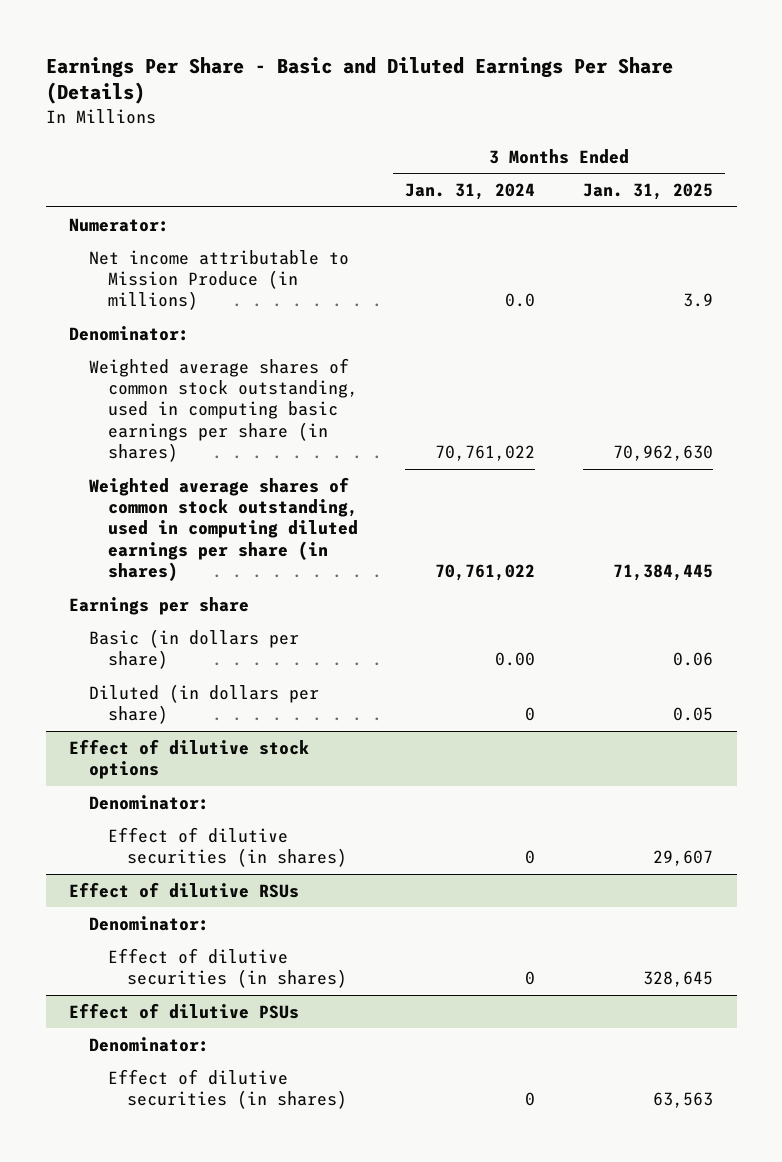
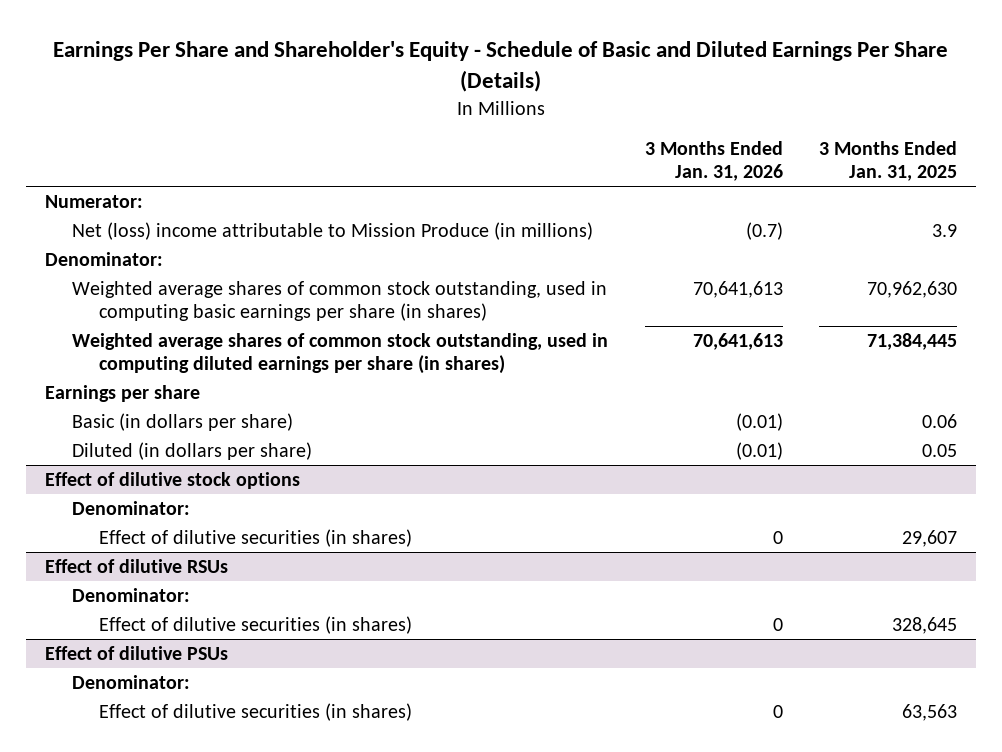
- Earnings Per Share - Basic and Diluted Earnings Per Share (Details)
+ Earnings Per Share and Shareholder's Equity - Schedule of Basic and Diluted Earnings Per Share (Details)
- | 3 Months Ended Jan. 31, 2024 | 3 Months Ended Jan. 31, 2025
+ | 3 Months Ended Jan. 31, 2026 | 3 Months Ended Jan. 31, 2025
- Net income attributable to Mission Produce (in millions) | 0.0 | 3.9
+ Net (loss) income attributable to Mission Produce (in millions) | (0.7) | 3.9

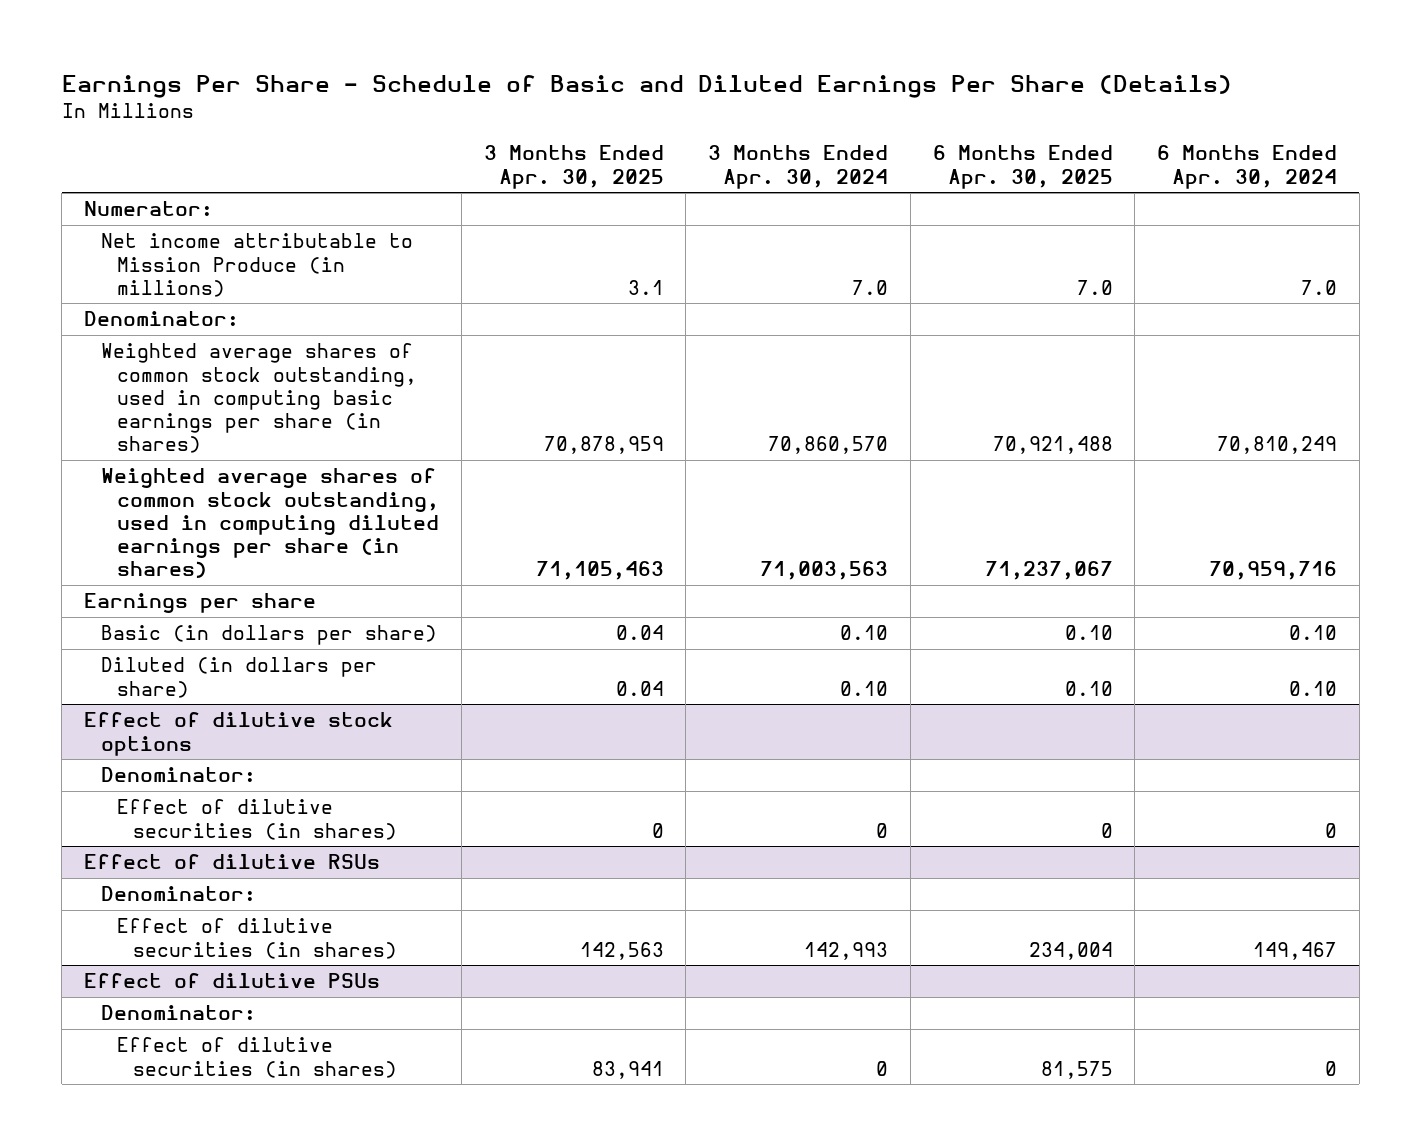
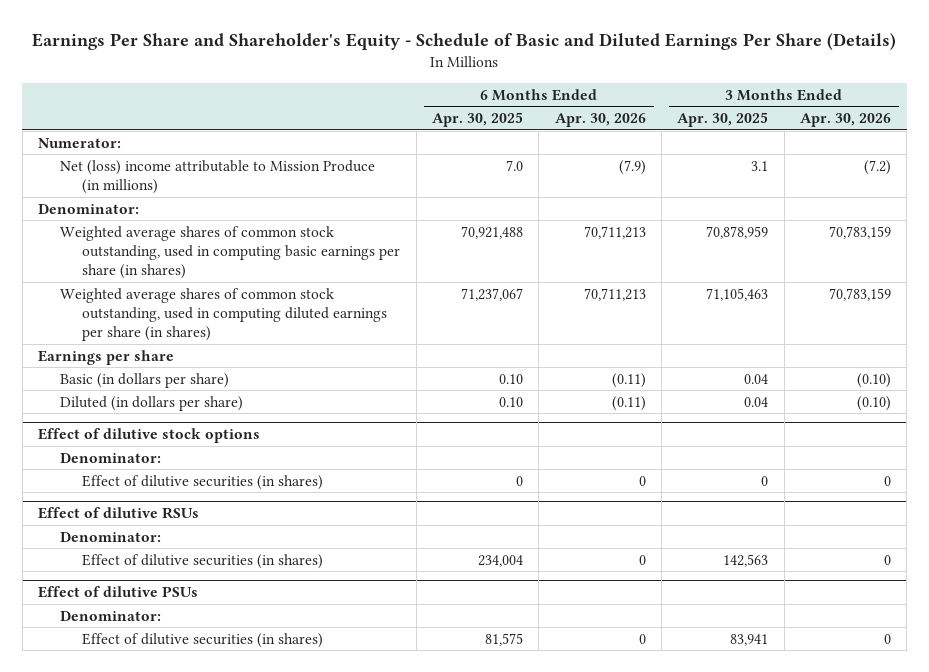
- Earnings Per Share - Schedule of Basic and Diluted Earnings Per Share (Details)
+ Earnings Per Share and Shareholder's Equity - Schedule of Basic and Diluted Earnings Per Share (Details)
- | 3 Months Ended Apr. 30, 2025 | 3 Months Ended Apr. 30, 2024 | 6 Months Ended Apr. 30, 2025 | 6 Months Ended Apr. 30, 2024
+ | 6 Months Ended Apr. 30, 2025 | 6 Months Ended Apr. 30, 2026 | 3 Months Ended Apr. 30, 2025 | 3 Months Ended Apr. 30, 2026
- Net income attributable to Mission Produce (in millions) | 3.1 | 7.0 | 7.0 | 7.0
+ Net (loss) income attributable to Mission Produce (in millions) | 7.0 | (7.9) | 3.1 | (7.2)

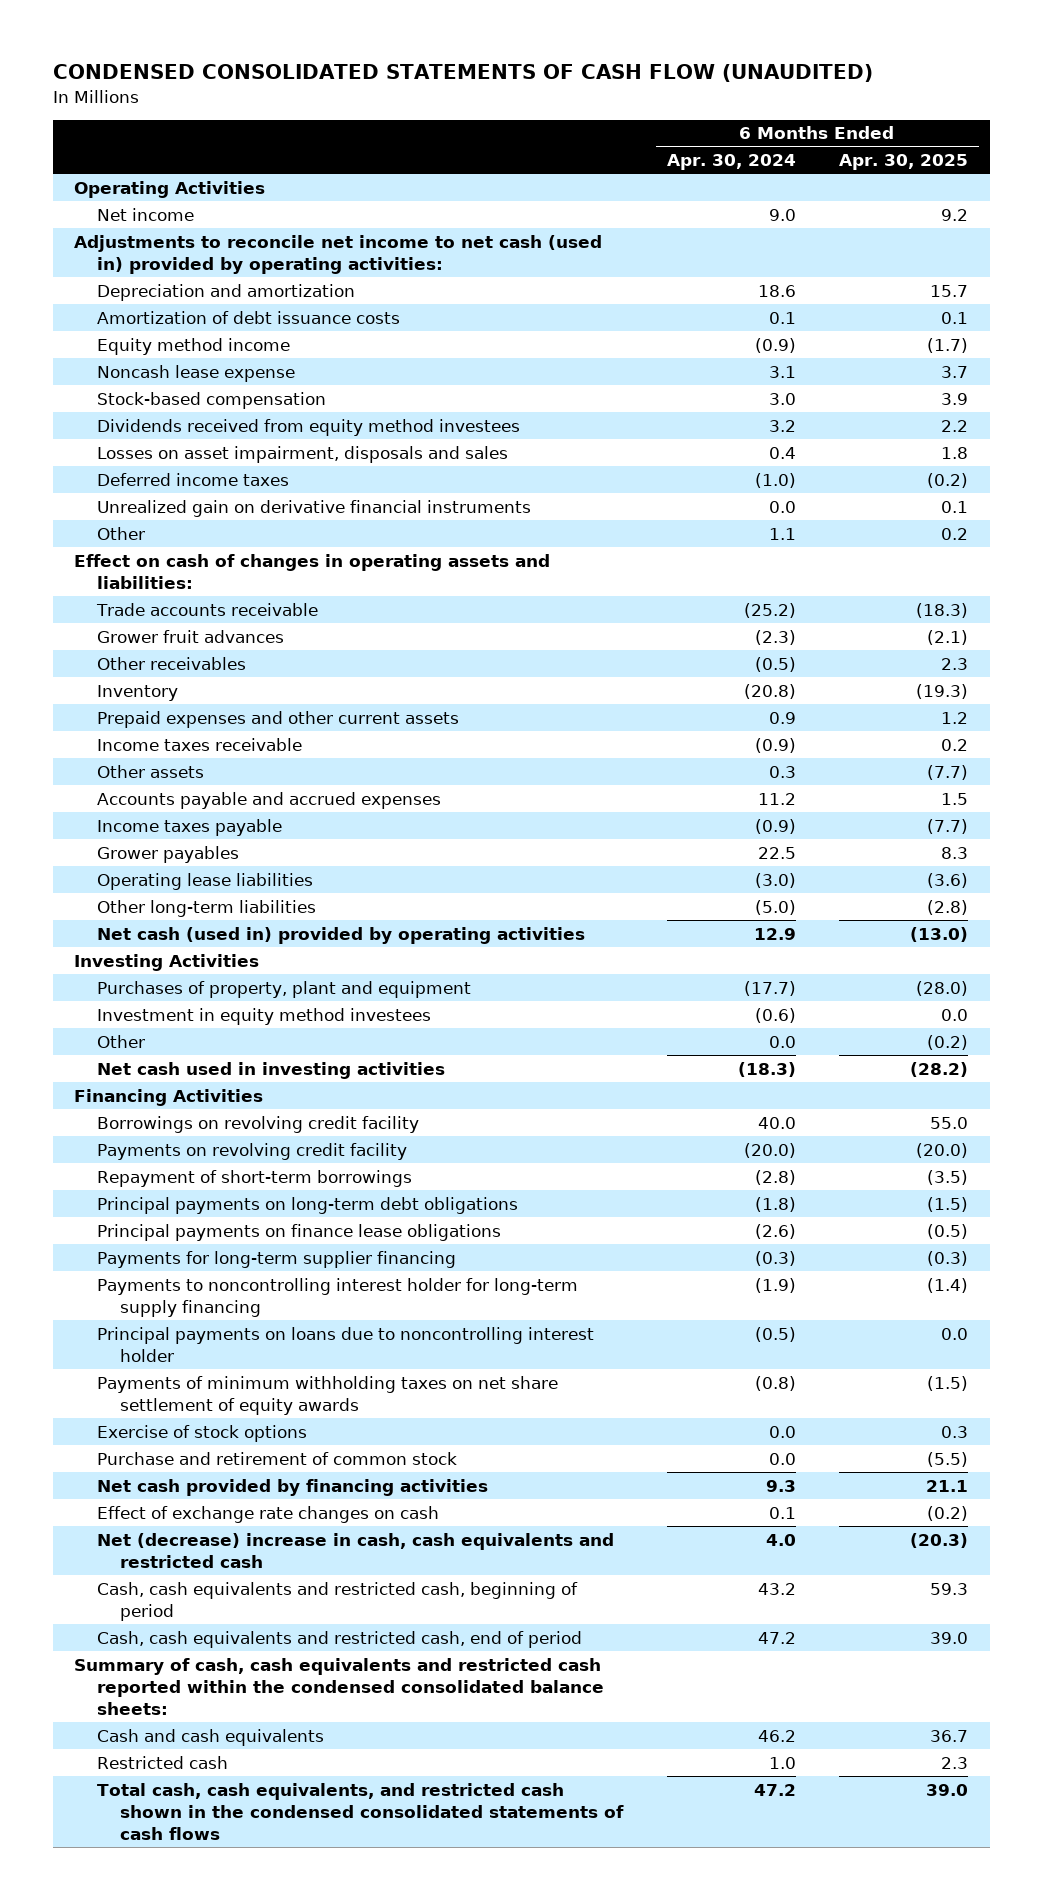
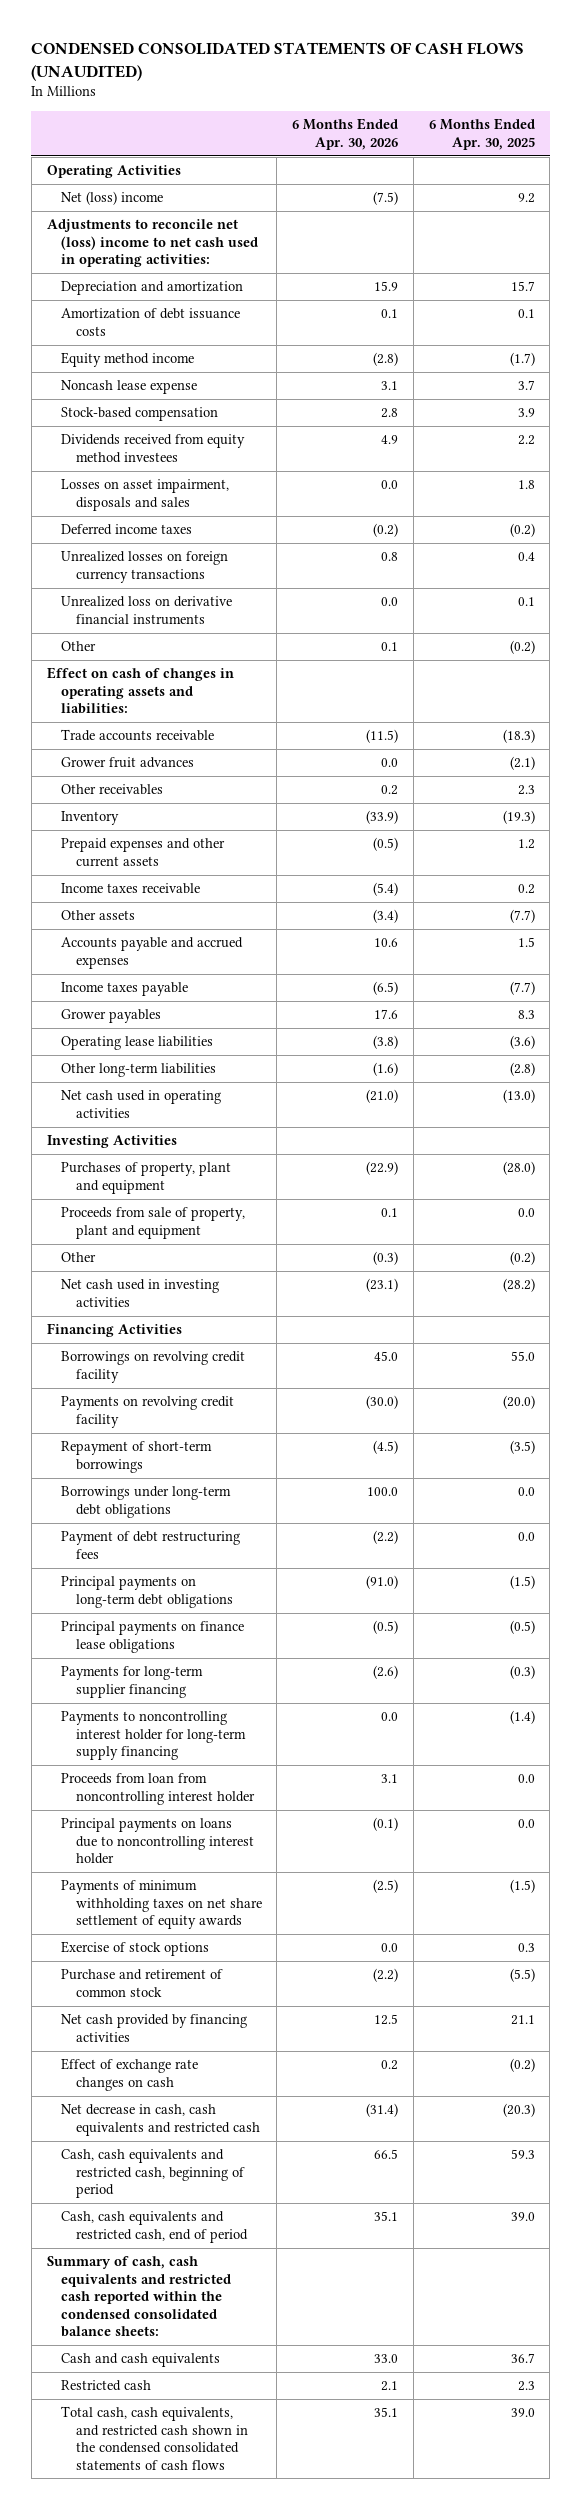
- CONDENSED CONSOLIDATED STATEMENTS OF CASH FLOW (UNAUDITED)
+ CONDENSED CONSOLIDATED STATEMENTS OF CASH FLOWS (UNAUDITED)
- | 6 Months Ended Apr. 30, 2024 | 6 Months Ended Apr. 30, 2025
+ | 6 Months Ended Apr. 30, 2026 | 6 Months Ended Apr. 30, 2025
- Net income | 9.0 | 9.2
- Adjustments to reconcile net income to net cash (used in) provided by operating activities:
+ Net (loss) income | (7.5) | 9.2
+ Adjustments to reconcile net (loss) income to net cash used in operating activities:
- Unrealized gain on derivative financial instruments | 0.0 | 0.1
- Other | 1.1 | 0.2
+ Unrealized losses on foreign currency transactions | 0.8 | 0.4
+ Unrealized loss on derivative financial instruments | 0.0 | 0.1
+ Other | 0.1 | (0.2)
- Net cash (used in) provided by operating activities | 12.9 | (13.0)
+ Net cash used in operating activities | (21.0) | (13.0)
- Investment in equity method investees | (0.6) | 0.0
+ Proceeds from sale of property, plant and equipment | 0.1 | 0.0
+ Borrowings under long-term debt obligations | 100.0 | 0.0
+ Payment of debt restructuring fees | (2.2) | 0.0
+ Proceeds from loan from noncontrolling interest holder | 3.1 | 0.0
- Net (decrease) increase in cash, cash equivalents and restricted cash | 4.0 | (20.3)
+ Net decrease in cash, cash equivalents and restricted cash | (31.4) | (20.3)

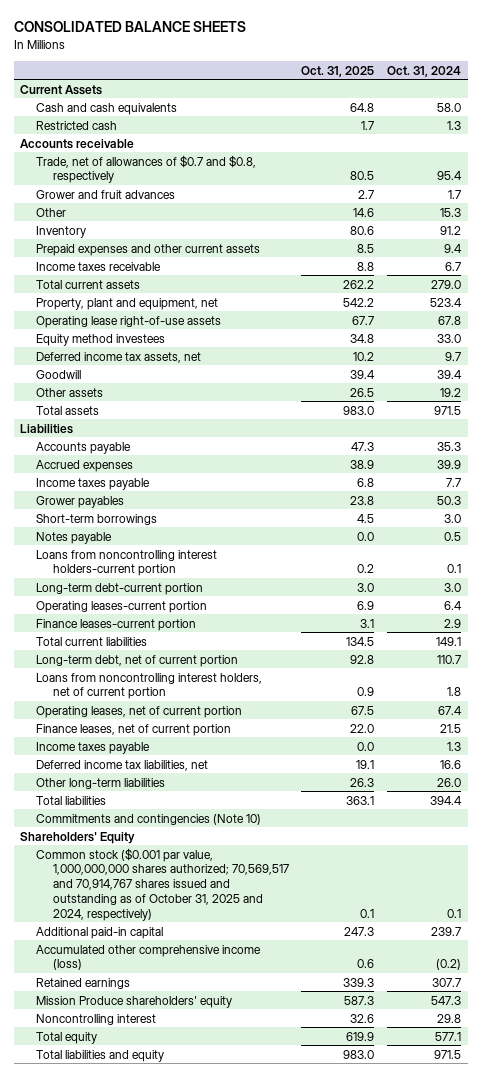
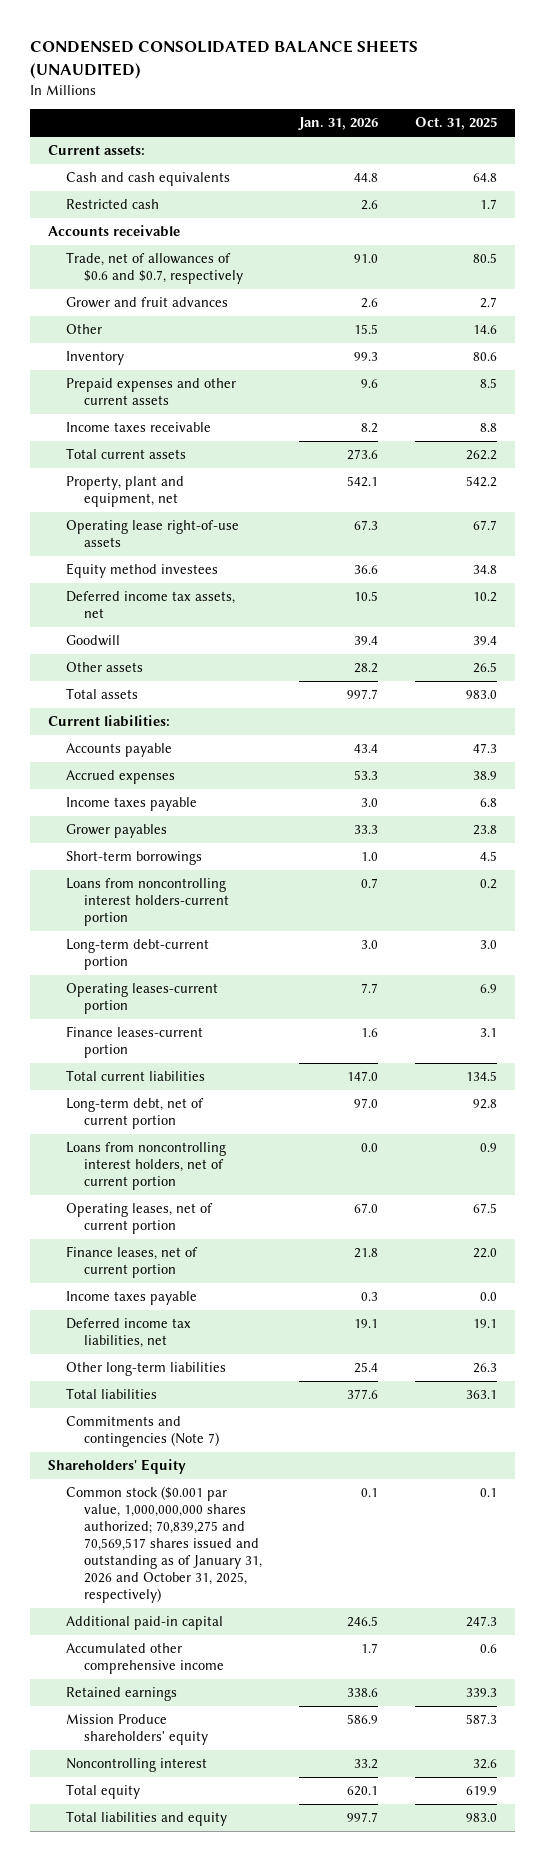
- CONSOLIDATED BALANCE SHEETS
+ CONDENSED CONSOLIDATED BALANCE SHEETS (UNAUDITED)
- | Oct. 31, 2025 | Oct. 31, 2024
+ | Jan. 31, 2026 | Oct. 31, 2025
- Current Assets
+ Current assets:
- Trade, net of allowances of $0.7 and $0.8, respectively | 80.5 | 95.4
+ Trade, net of allowances of $0.6 and $0.7, respectively | 91.0 | 80.5
- Liabilities
+ Current liabilities:
- Notes payable | 0.0 | 0.5
- Commitments and contingencies (Note 10)
+ Commitments and contingencies (Note 7)
- Common stock ($0.001 par value, 1,000,000,000 shares authorized; 70,569,517 and 70,914,767 shares issued and outstanding as of October 31, 2025 and 2024, respectively) | 0.1 | 0.1
+ Common stock ($0.001 par value, 1,000,000,000 shares authorized; 70,839,275 and 70,569,517 shares issued and outstanding as of January 31, 2026 and October 31, 2025, respectively) | 0.1 | 0.1
- Accumulated other comprehensive income (loss) | 0.6 | (0.2)
+ Accumulated other comprehensive income | 1.7 | 0.6

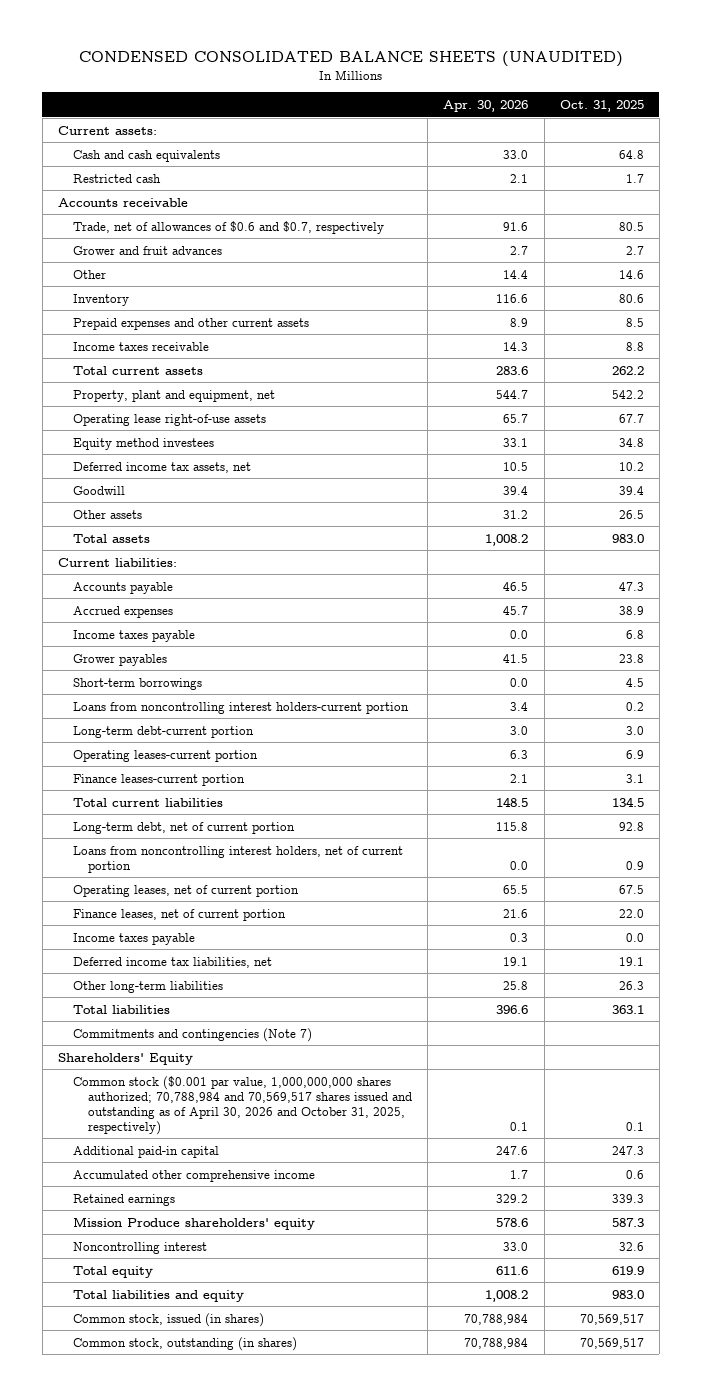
- | Jan. 31, 2026 | Oct. 31, 2025
+ | Apr. 30, 2026 | Oct. 31, 2025
- Common stock ($0.001 par value, 1,000,000,000 shares authorized; 70,839,275 and 70,569,517 shares issued and outstanding as of January 31, 2026 and October 31, 2025, respectively) | 0.1 | 0.1
+ Common stock ($0.001 par value, 1,000,000,000 shares authorized; 70,788,984 and 70,569,517 shares issued and outstanding as of April 30, 2026 and October 31, 2025, respectively) | 0.1 | 0.1
+ Common stock, issued (in shares) | 70,788,984 | 70,569,517
+ Common stock, outstanding (in shares) | 70,788,984 | 70,569,517

